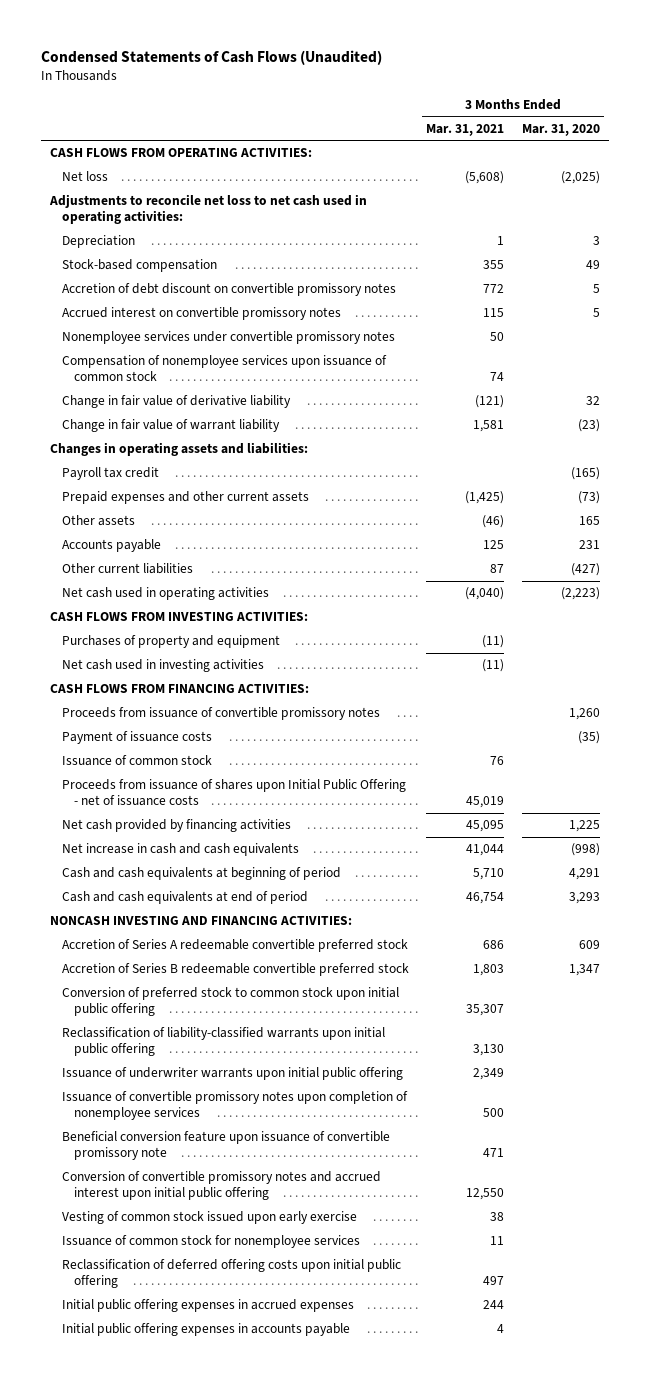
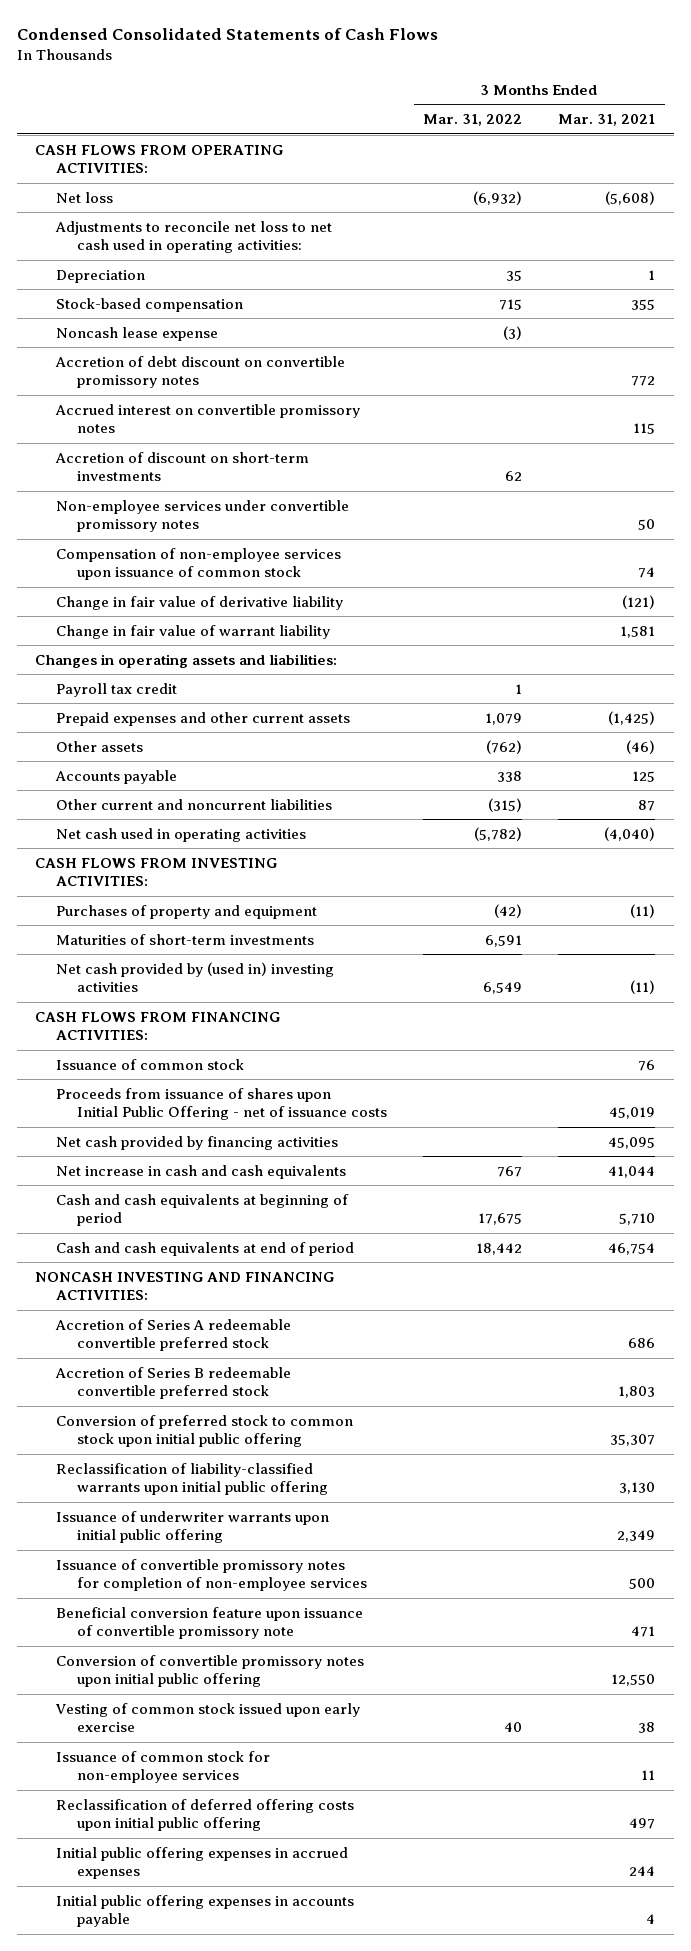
- Condensed Statements of Cash Flows (Unaudited)
+ Condensed Consolidated Statements of Cash Flows
- | 3 Months Ended Mar. 31, 2021 | 3 Months Ended Mar. 31, 2020
+ | 3 Months Ended Mar. 31, 2022 | 3 Months Ended Mar. 31, 2021
+ Noncash lease expense | (3) |
- Nonemployee services under convertible promissory notes | 50 |
- Compensation of nonemployee services upon issuance of common stock | 74 |
+ Accretion of discount on short-term investments | 62 |
+ Non-employee services under convertible promissory notes | | 50
+ Compensation of non-employee services upon issuance of common stock | | 74
- Other current liabilities | 87 | (427)
+ Other current and noncurrent liabilities | (315) | 87
- Net cash used in investing activities | (11) |
+ Maturities of short-term investments | 6,591 |
+ Net cash provided by (used in) investing activities | 6,549 | (11)
- Proceeds from issuance of convertible promissory notes | | 1,260
- Payment of issuance costs | | (35)
- Issuance of convertible promissory notes upon completion of nonemployee services | 500 |
+ Issuance of convertible promissory notes for completion of non-employee services | | 500
- Conversion of convertible promissory notes and accrued interest upon initial public offering | 12,550 |
+ Conversion of convertible promissory notes upon initial public offering | | 12,550
- Issuance of common stock for nonemployee services | 11 |
+ Issuance of common stock for non-employee services | | 11

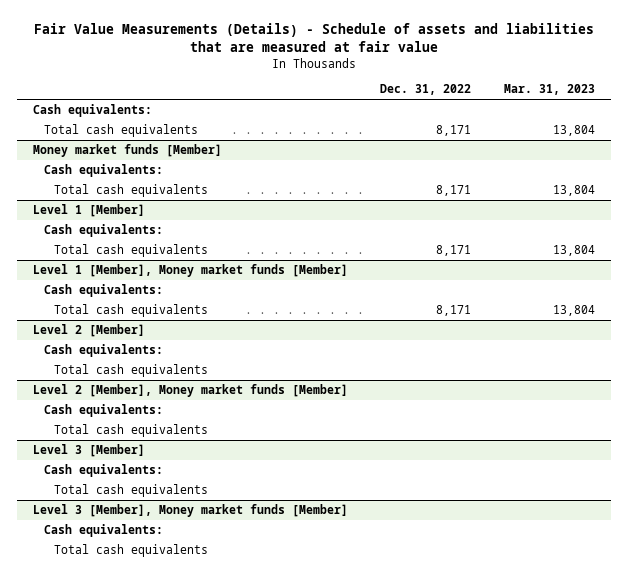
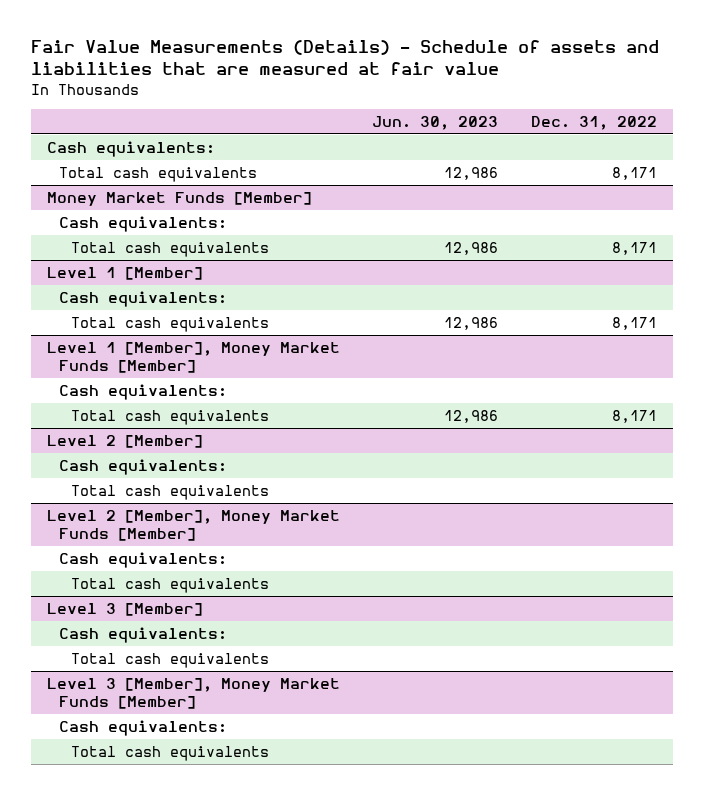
- | Dec. 31, 2022 | Mar. 31, 2023
+ | Jun. 30, 2023 | Dec. 31, 2022
- Money market funds [Member]
+ Money Market Funds [Member]
- Level 1 [Member], Money market funds [Member]
+ Level 1 [Member], Money Market Funds [Member]
- Level 2 [Member], Money market funds [Member]
+ Level 2 [Member], Money Market Funds [Member]
- Level 3 [Member], Money market funds [Member]
+ Level 3 [Member], Money Market Funds [Member]

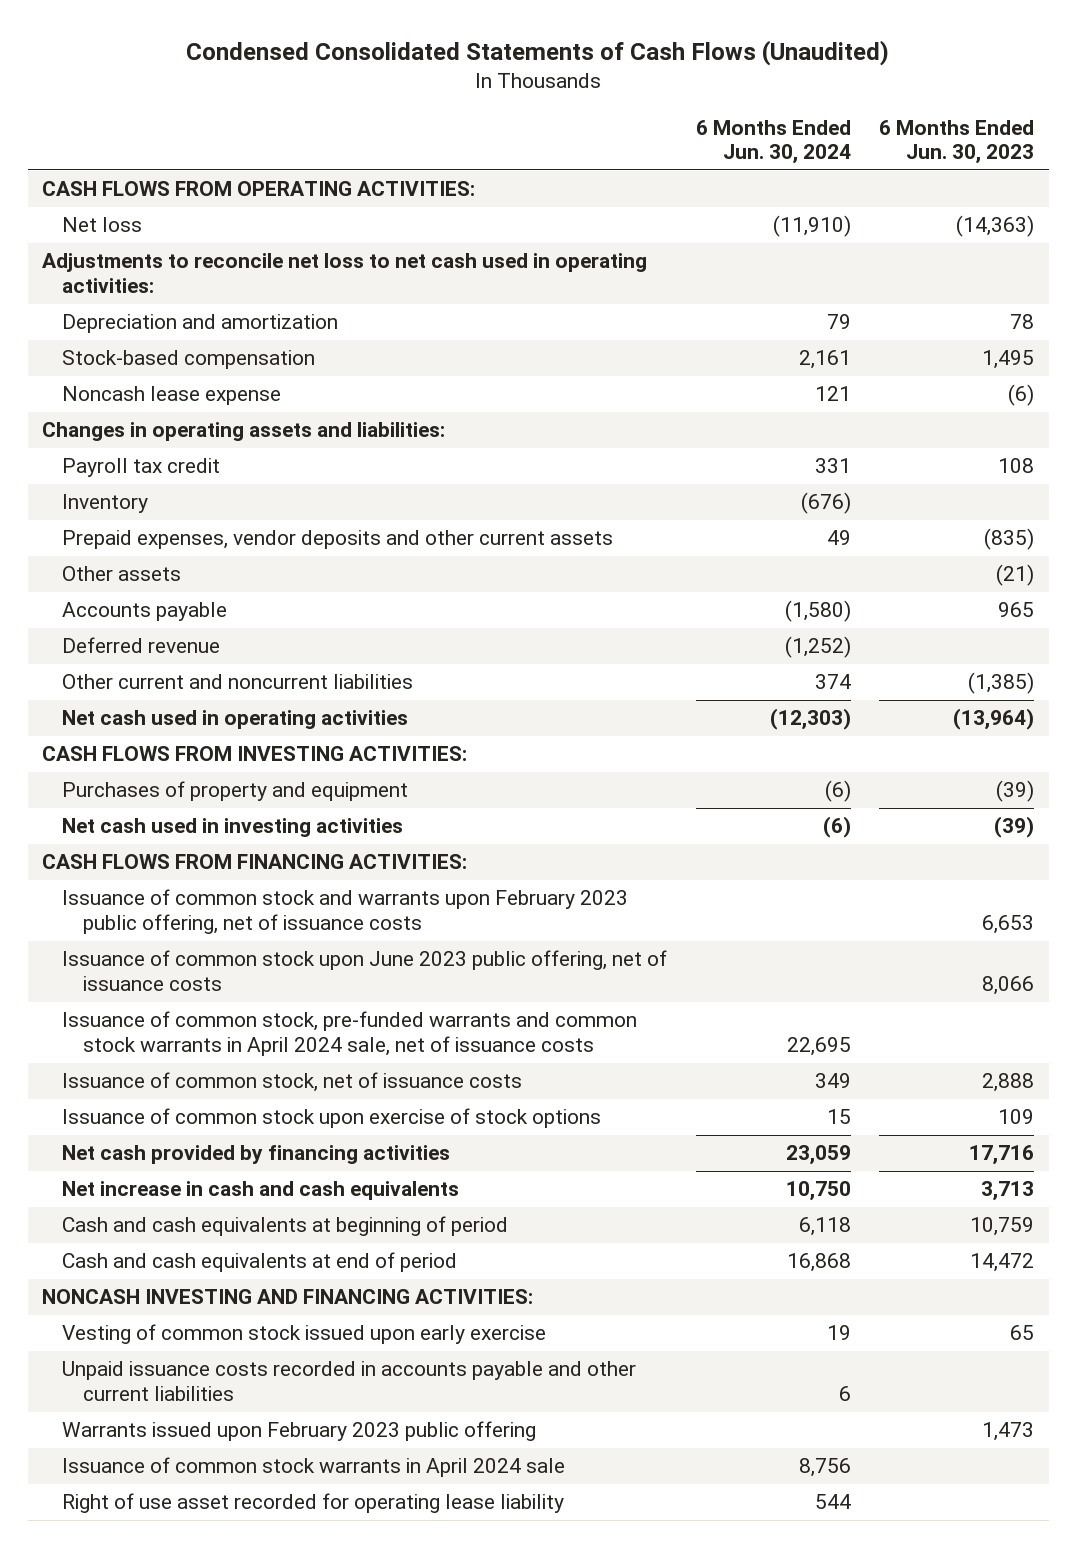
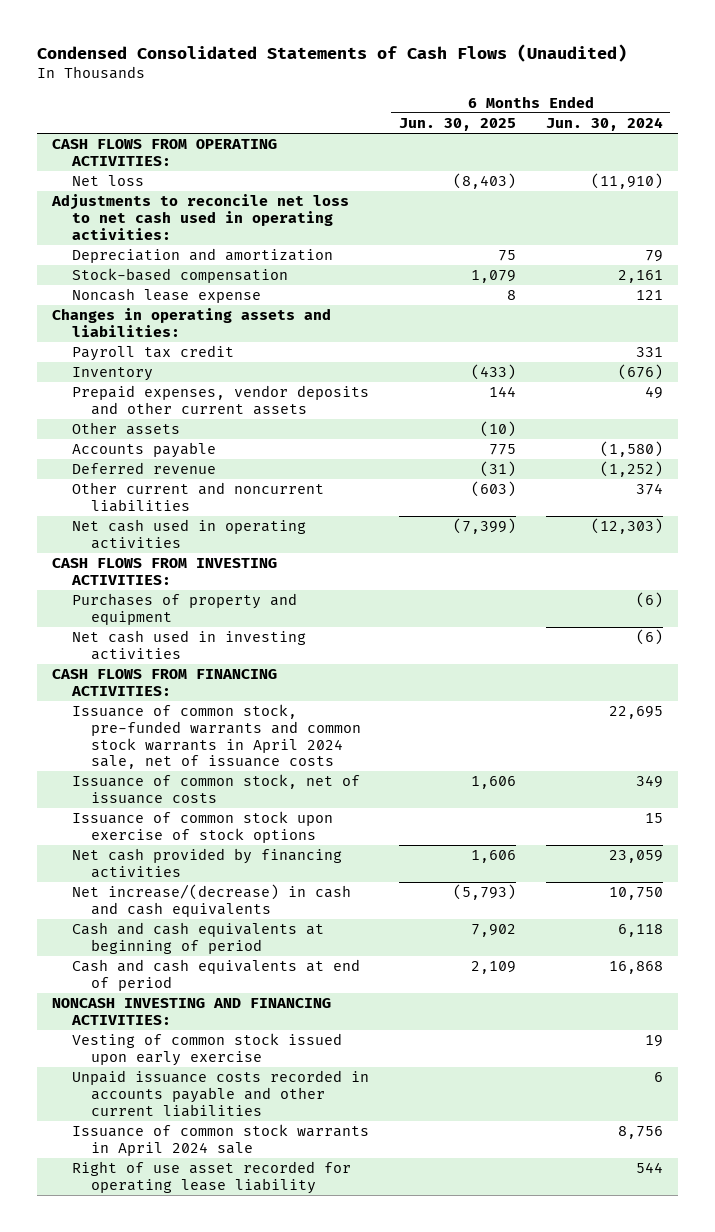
- | 6 Months Ended Jun. 30, 2024 | 6 Months Ended Jun. 30, 2023
+ | 6 Months Ended Jun. 30, 2025 | 6 Months Ended Jun. 30, 2024
- Issuance of common stock and warrants upon February 2023 public offering, net of issuance costs | | 6,653
- Issuance of common stock upon June 2023 public offering, net of issuance costs | | 8,066
- Net increase in cash and cash equivalents | 10,750 | 3,713
+ Net increase/(decrease) in cash and cash equivalents | (5,793) | 10,750
- Warrants issued upon February 2023 public offering | | 1,473

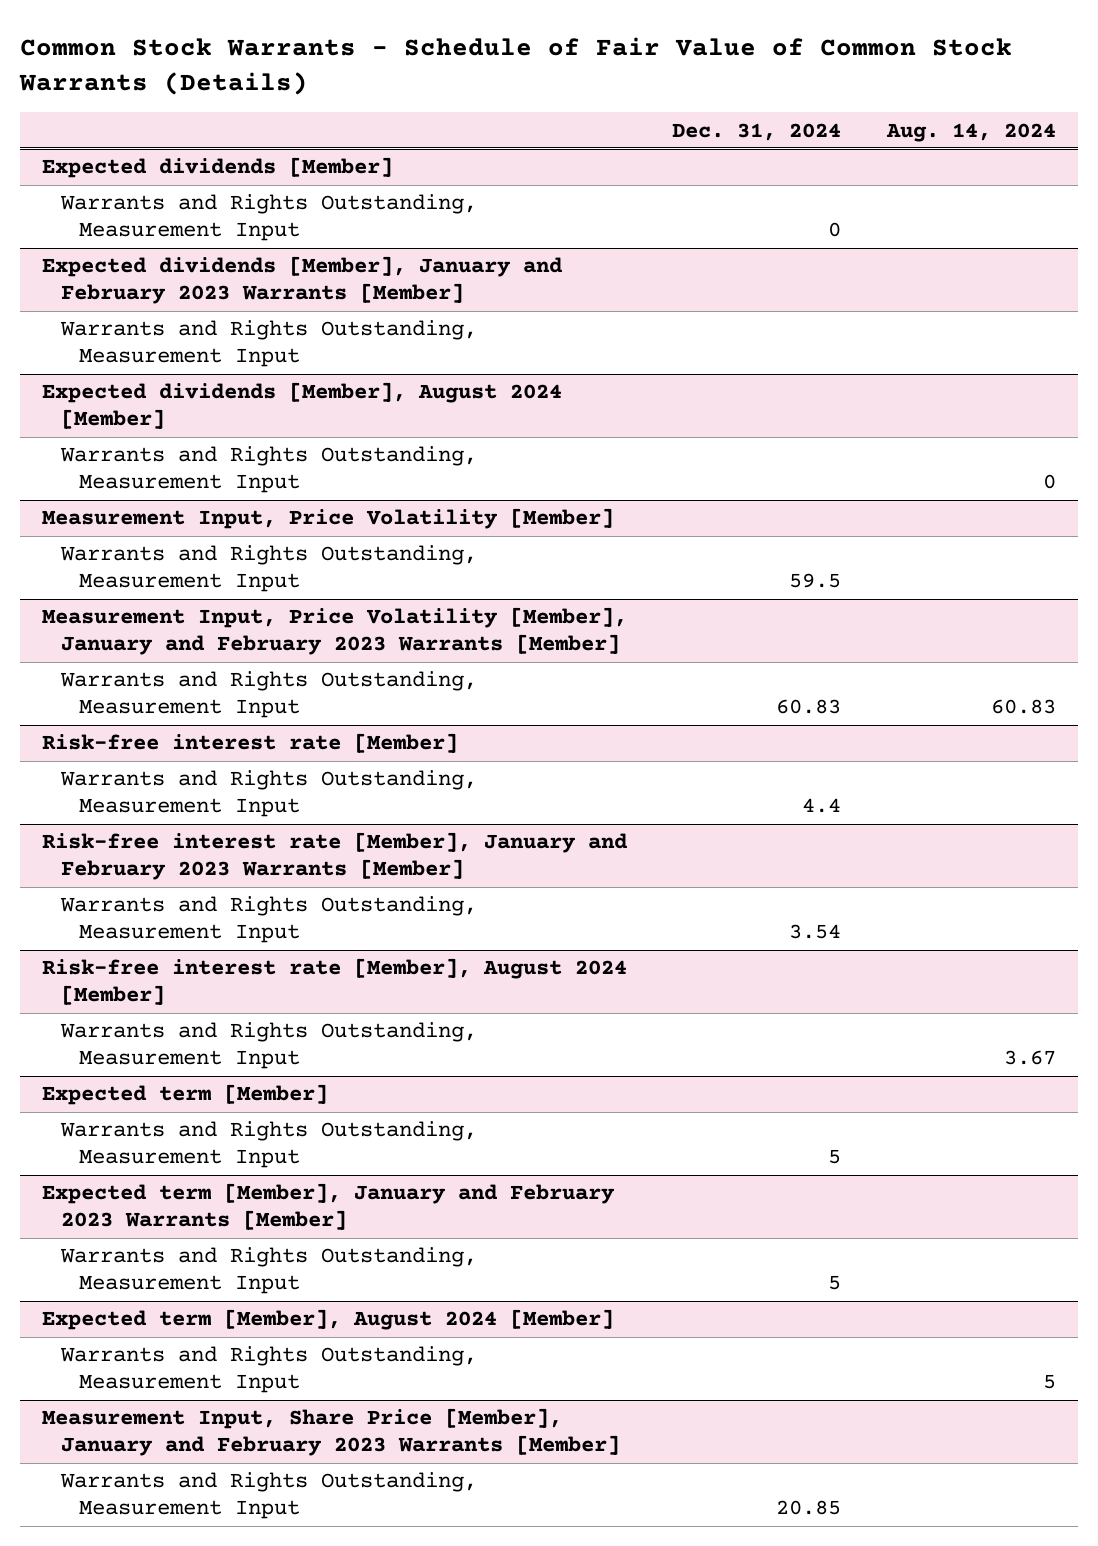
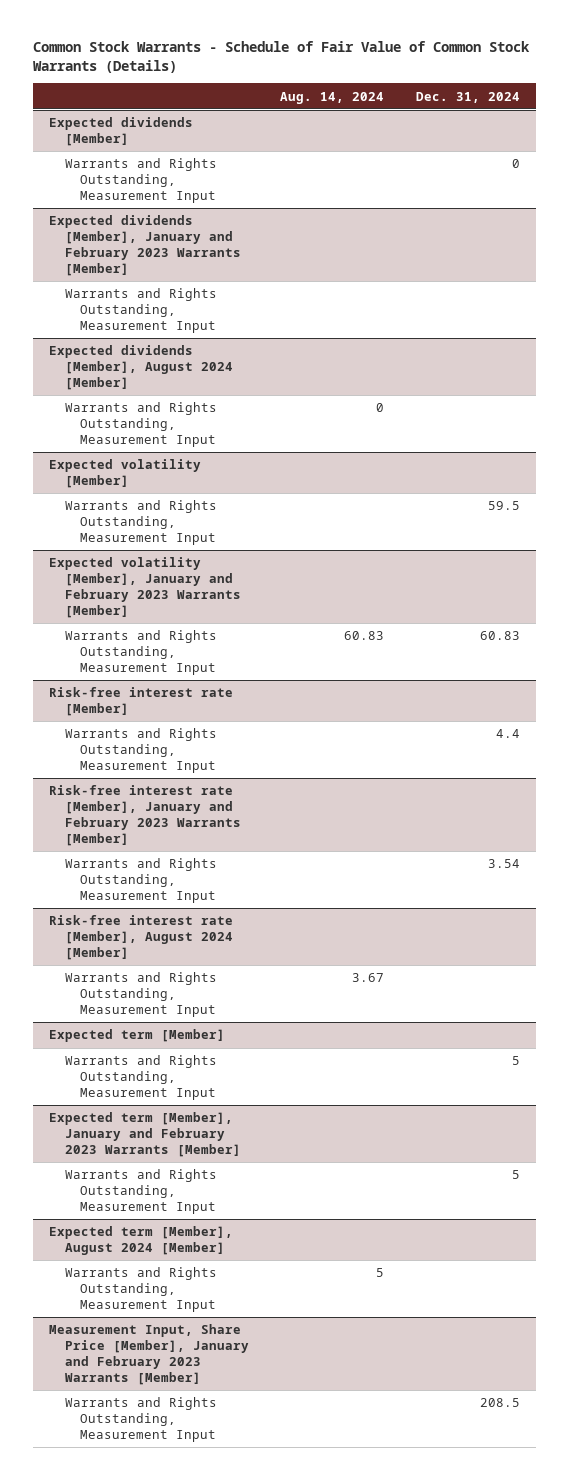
- | Dec. 31, 2024 | Aug. 14, 2024
+ | Aug. 14, 2024 | Dec. 31, 2024
- Measurement Input, Price Volatility [Member]
+ Expected volatility [Member]
- Measurement Input, Price Volatility [Member], January and February 2023 Warrants [Member]
+ Expected volatility [Member], January and February 2023 Warrants [Member]
@ Measurement Input, Share Price [Member], January and February 2023 Warrants [Member]
- Warrants and Rights Outstanding, Measurement Input | 20.85 |
+ Warrants and Rights Outstanding, Measurement Input | | 208.5

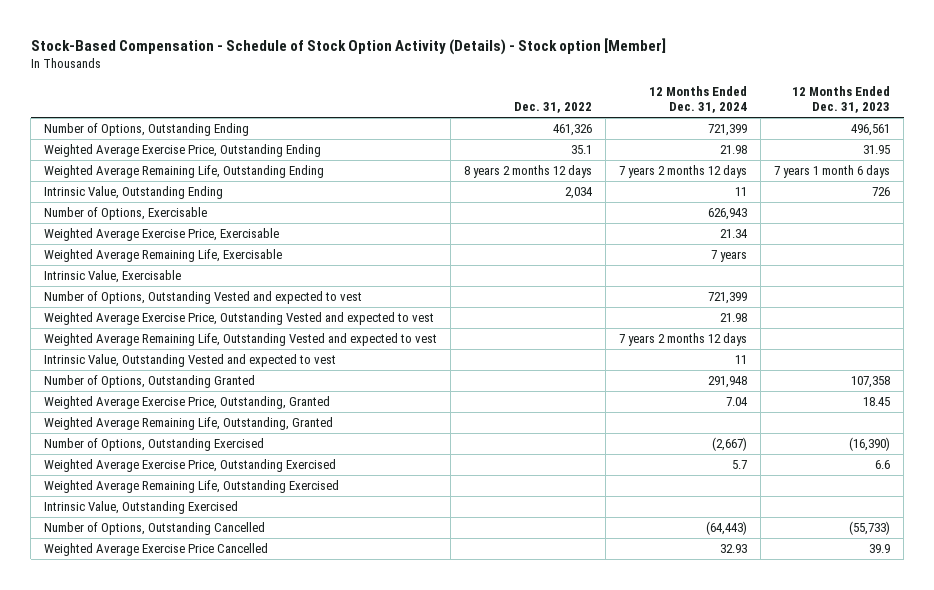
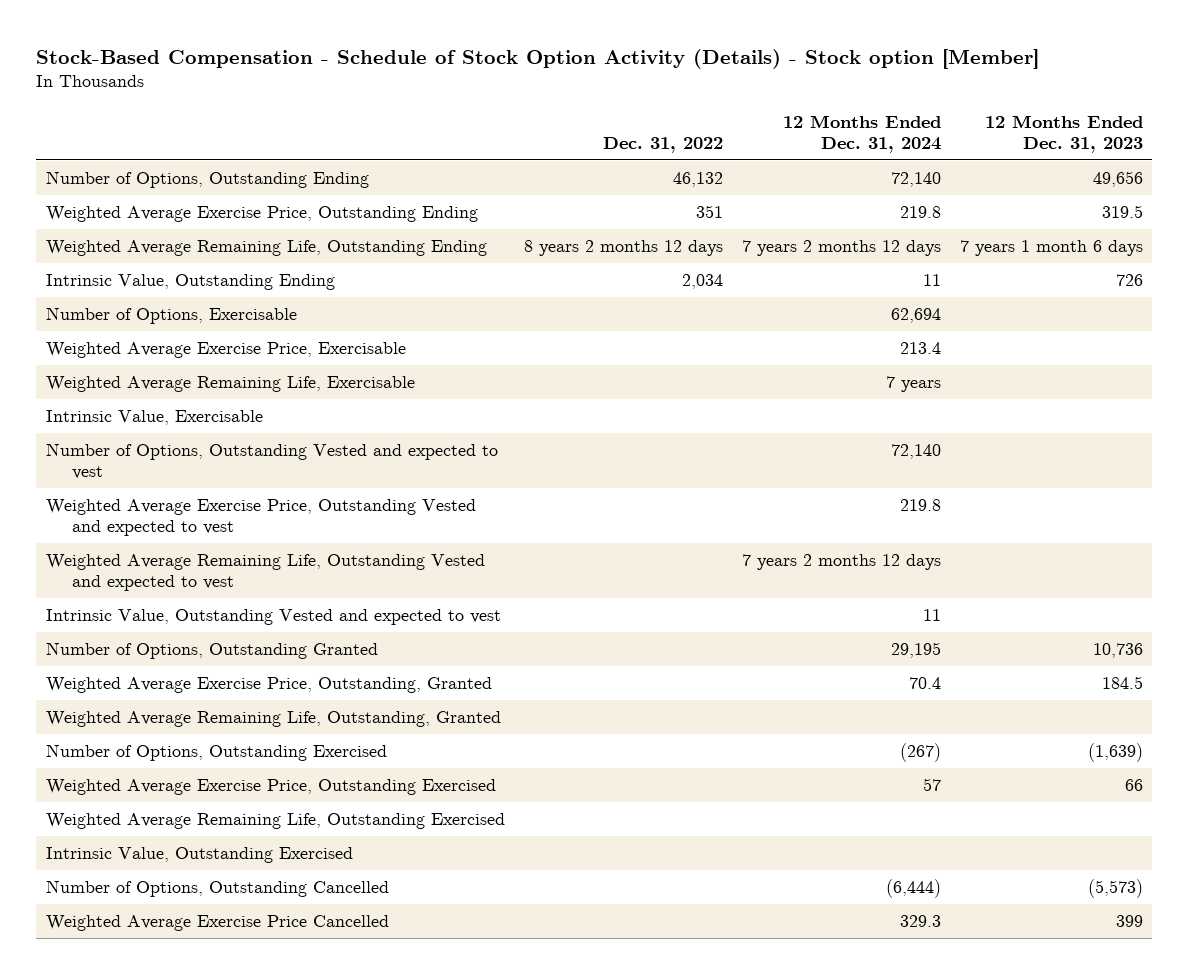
- Number of Options, Outstanding Ending | 461,326 | 721,399 | 496,561
- Weighted Average Exercise Price, Outstanding Ending | 35.1 | 21.98 | 31.95
+ Number of Options, Outstanding Ending | 46,132 | 72,140 | 49,656
+ Weighted Average Exercise Price, Outstanding Ending | 351 | 219.8 | 319.5
- Number of Options, Exercisable | | 626,943 |
- Weighted Average Exercise Price, Exercisable | | 21.34 |
+ Number of Options, Exercisable | | 62,694 |
+ Weighted Average Exercise Price, Exercisable | | 213.4 |
- Number of Options, Outstanding Vested and expected to vest | | 721,399 |
- Weighted Average Exercise Price, Outstanding Vested and expected to vest | | 21.98 |
+ Number of Options, Outstanding Vested and expected to vest | | 72,140 |
+ Weighted Average Exercise Price, Outstanding Vested and expected to vest | | 219.8 |
- Number of Options, Outstanding Granted | | 291,948 | 107,358
- Weighted Average Exercise Price, Outstanding, Granted | | 7.04 | 18.45
+ Number of Options, Outstanding Granted | | 29,195 | 10,736
+ Weighted Average Exercise Price, Outstanding, Granted | | 70.4 | 184.5
- Number of Options, Outstanding Exercised | | (2,667) | (16,390)
- Weighted Average Exercise Price, Outstanding Exercised | | 5.7 | 6.6
+ Number of Options, Outstanding Exercised | | (267) | (1,639)
+ Weighted Average Exercise Price, Outstanding Exercised | | 57 | 66
- Number of Options, Outstanding Cancelled | | (64,443) | (55,733)
- Weighted Average Exercise Price Cancelled | | 32.93 | 39.9
+ Number of Options, Outstanding Cancelled | | (6,444) | (5,573)
+ Weighted Average Exercise Price Cancelled | | 329.3 | 399

